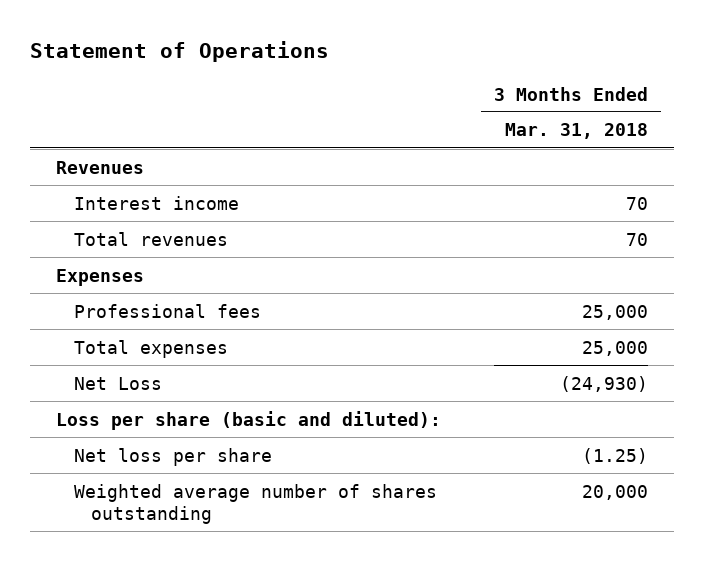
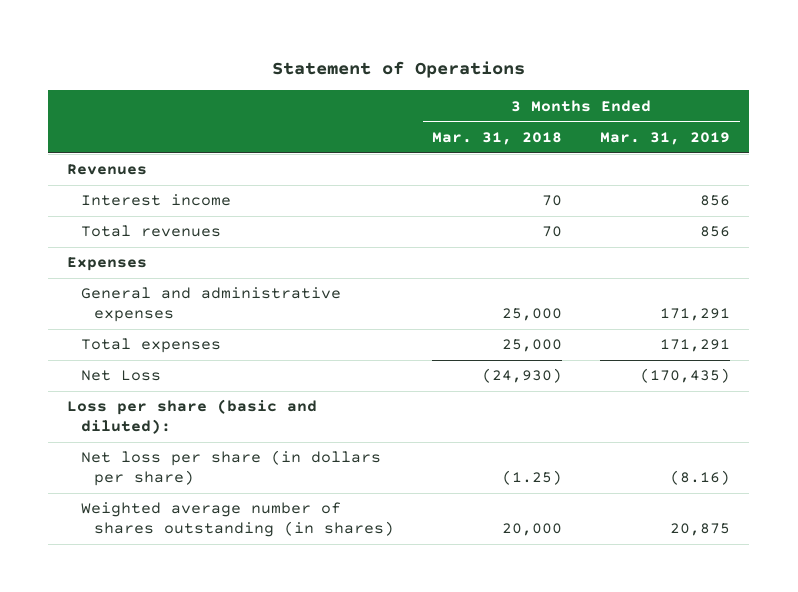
- | 3 Months Ended Mar. 31, 2018
+ | 3 Months Ended Mar. 31, 2018 | 3 Months Ended Mar. 31, 2019
- Professional fees | 25,000
+ General and administrative expenses | 25,000 | 171,291
- Net loss per share | (1.25)
- Weighted average number of shares outstanding | 20,000
+ Net loss per share (in dollars per share) | (1.25) | (8.16)
+ Weighted average number of shares outstanding (in shares) | 20,000 | 20,875

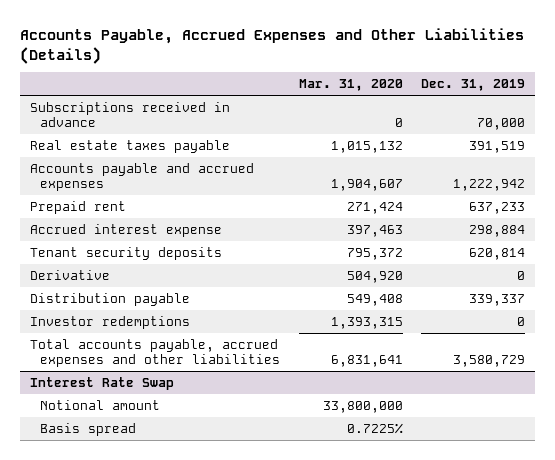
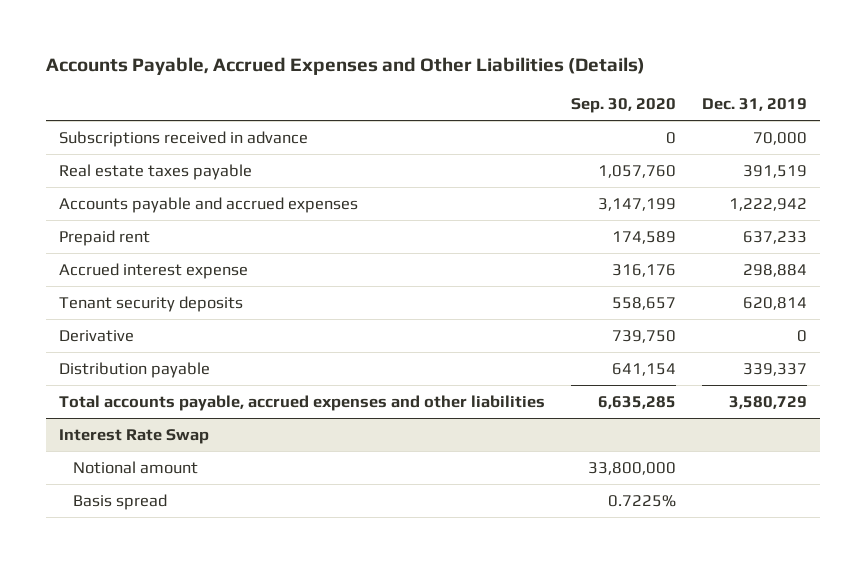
- | Mar. 31, 2020 | Dec. 31, 2019
+ | Sep. 30, 2020 | Dec. 31, 2019
- Investor redemptions | 1,393,315 | 0

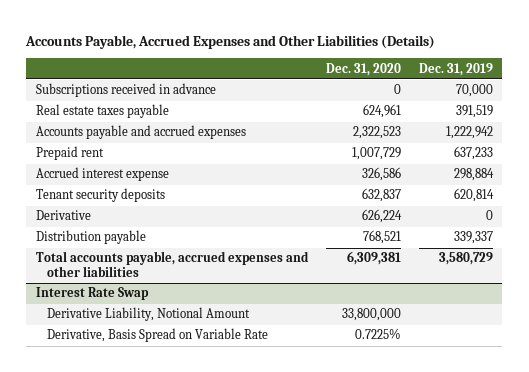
- | Sep. 30, 2020 | Dec. 31, 2019
+ | Dec. 31, 2020 | Dec. 31, 2019
@ Interest Rate Swap
- Notional amount | 33,800,000 |
- Basis spread | 0.7225% |
+ Derivative Liability, Notional Amount | 33,800,000 |
+ Derivative, Basis Spread on Variable Rate | 0.7225% |

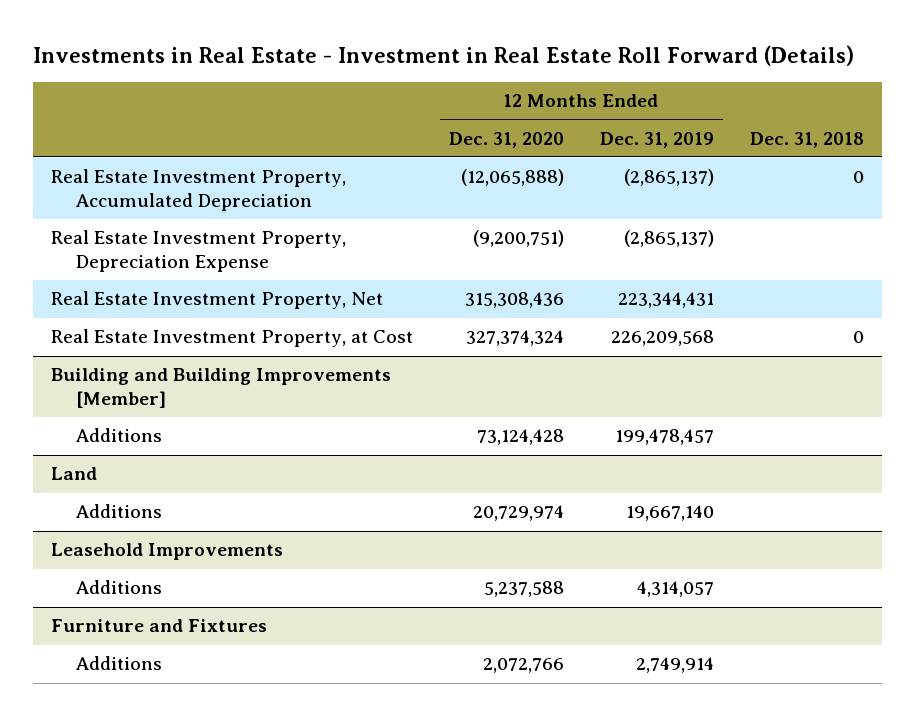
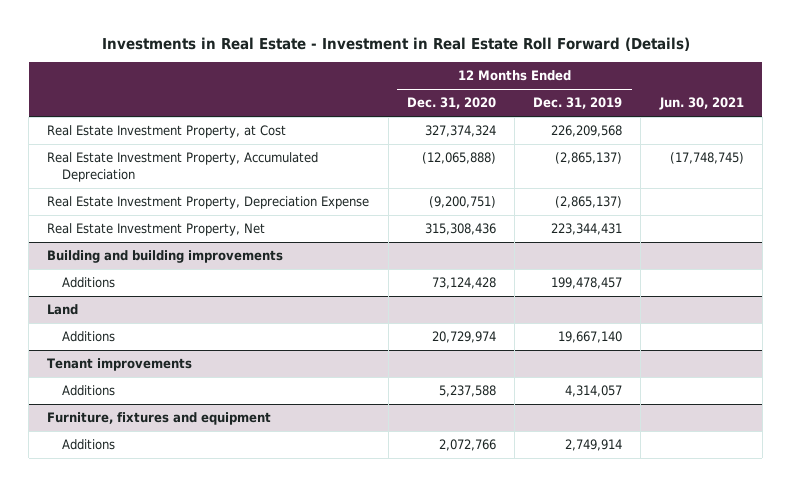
- | 12 Months Ended Dec. 31, 2020 | 12 Months Ended Dec. 31, 2019 | Dec. 31, 2018
+ | 12 Months Ended Dec. 31, 2020 | 12 Months Ended Dec. 31, 2019 | Jun. 30, 2021
moved up: Real Estate Investment Property, at Cost | 327,374,324 | 226,209,568 |
- Building and Building Improvements [Member]
+ Building and building improvements
- Leasehold Improvements
+ Tenant improvements
- Furniture and Fixtures
+ Furniture, fixtures and equipment

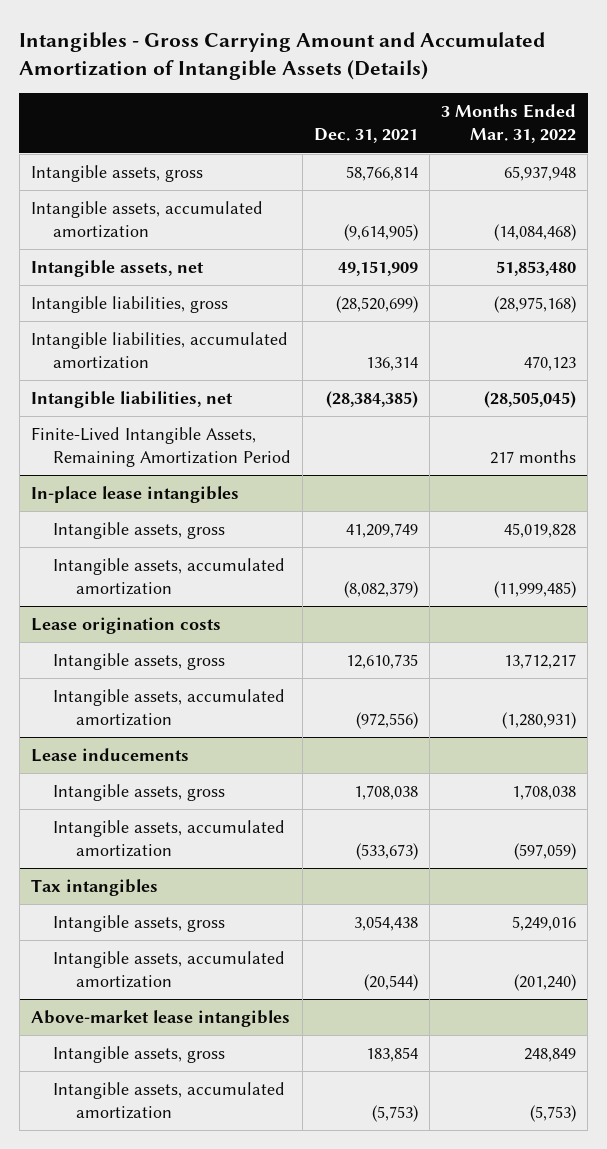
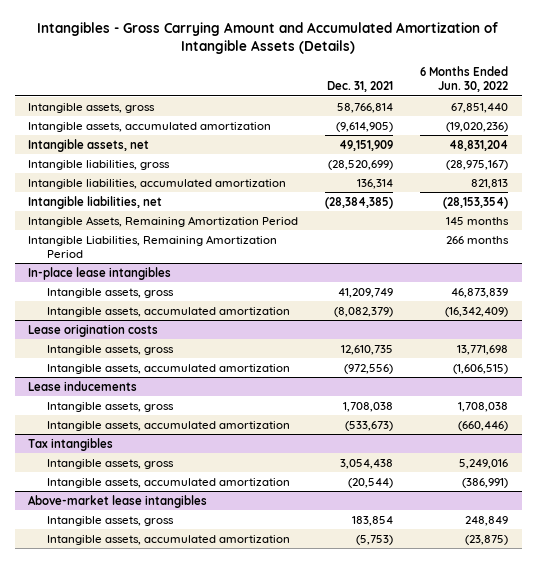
- | Dec. 31, 2021 | 3 Months Ended Mar. 31, 2022
+ | Dec. 31, 2021 | 6 Months Ended Jun. 30, 2022
- Finite-Lived Intangible Assets, Remaining Amortization Period | | 217 months
+ Intangible Assets, Remaining Amortization Period | | 145 months
+ Intangible Liabilities, Remaining Amortization Period | | 266 months

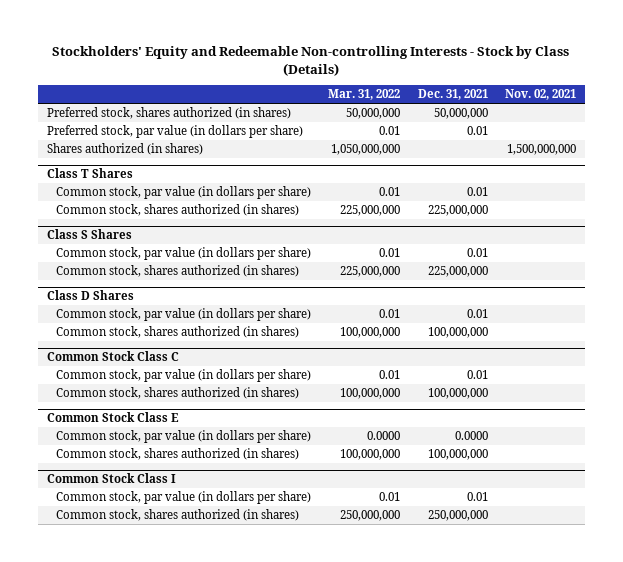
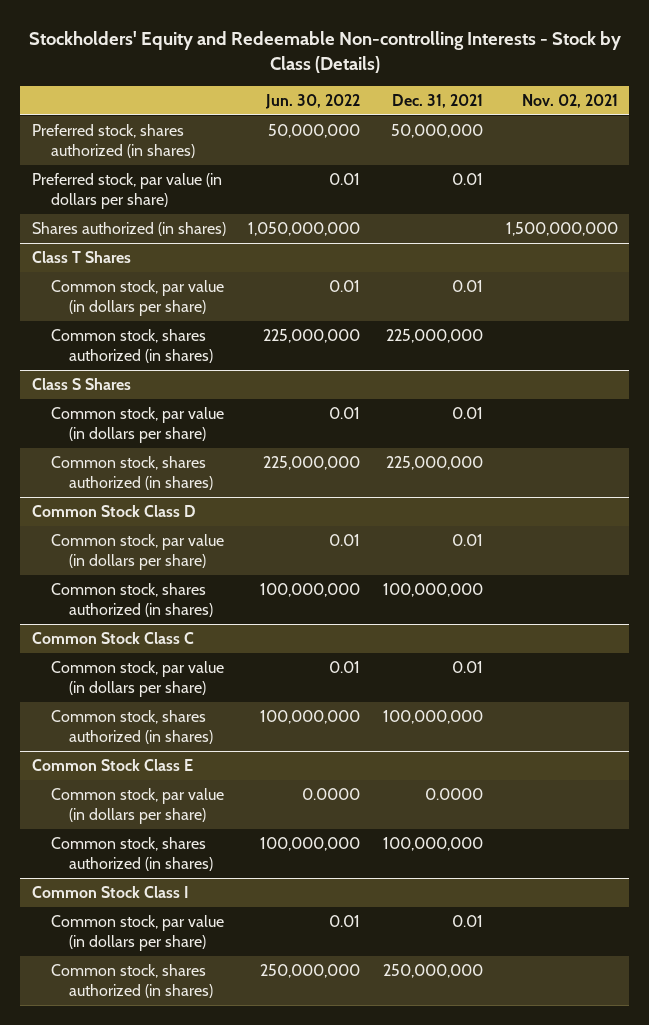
- | Mar. 31, 2022 | Dec. 31, 2021 | Nov. 02, 2021
+ | Jun. 30, 2022 | Dec. 31, 2021 | Nov. 02, 2021
- Class D Shares
+ Common Stock Class D

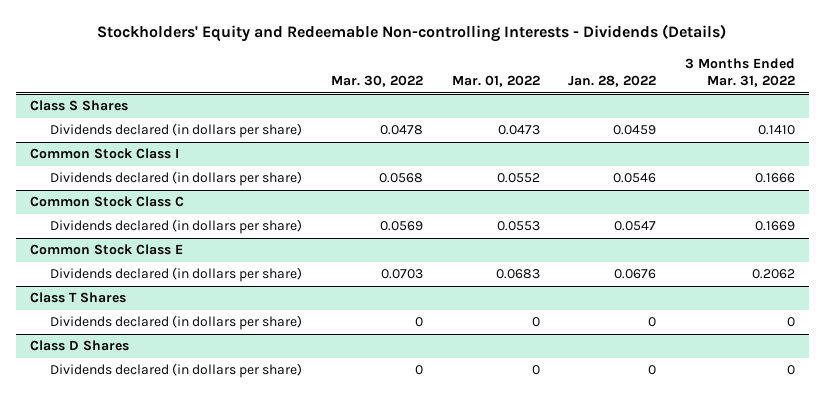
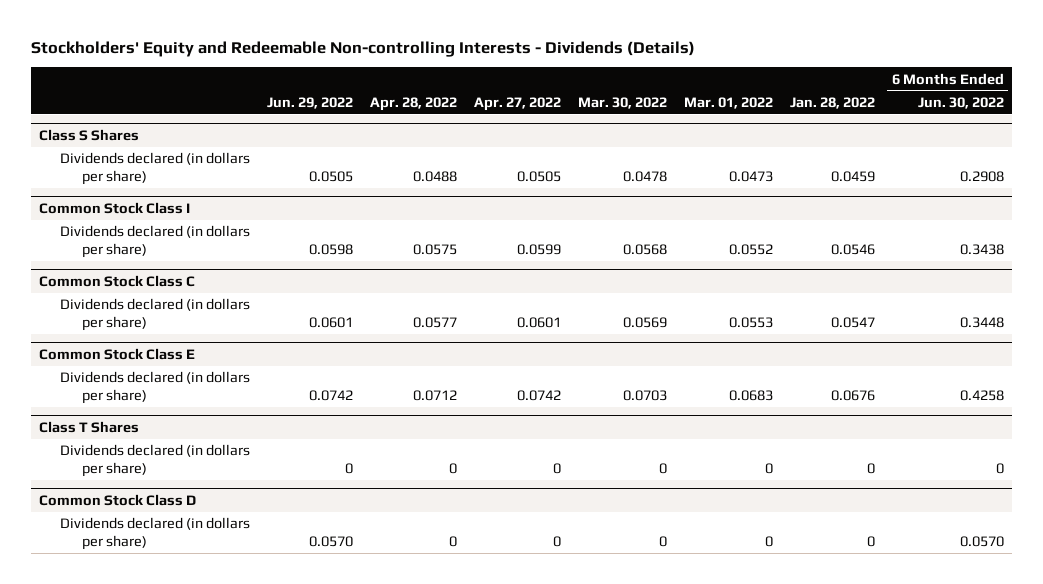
- | Mar. 30, 2022 | Mar. 01, 2022 | Jan. 28, 2022 | 3 Months Ended Mar. 31, 2022
+ | Jun. 29, 2022 | Apr. 28, 2022 | Apr. 27, 2022 | Mar. 30, 2022 | Mar. 01, 2022 | Jan. 28, 2022 | 6 Months Ended Jun. 30, 2022
- Class D Shares
+ Common Stock Class D

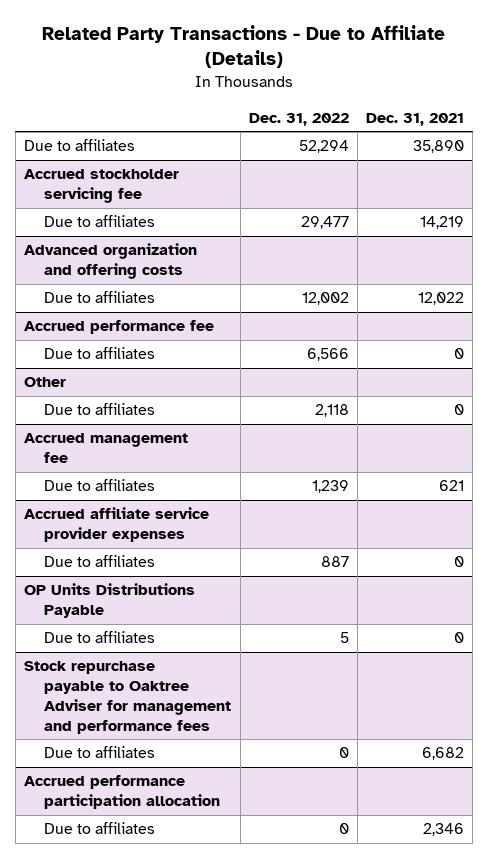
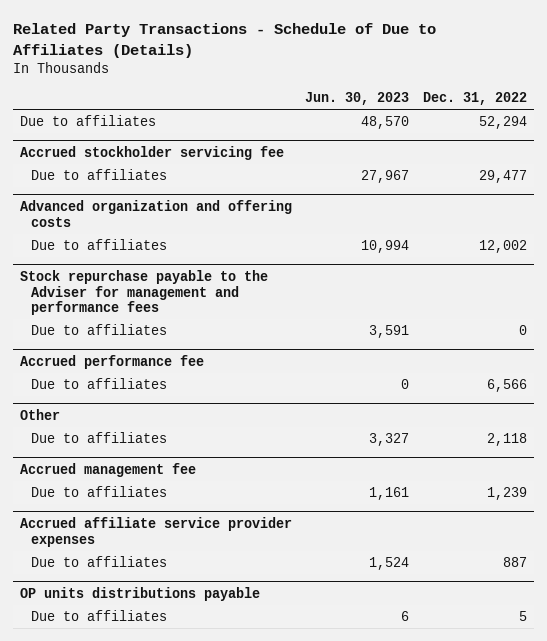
- Related Party Transactions - Due to Affiliate (Details)
+ Related Party Transactions - Schedule of Due to Affiliates (Details)
- | Dec. 31, 2022 | Dec. 31, 2021
+ | Jun. 30, 2023 | Dec. 31, 2022
+ Stock repurchase payable to the Adviser for management and performance fees
+ Due to affiliates | 3,591 | 0
- OP Units Distributions Payable
+ OP units distributions payable
- Stock repurchase payable to Oaktree Adviser for management and performance fees
- Due to affiliates | 0 | 6,682
- Accrued performance participation allocation
- Due to affiliates | 0 | 2,346

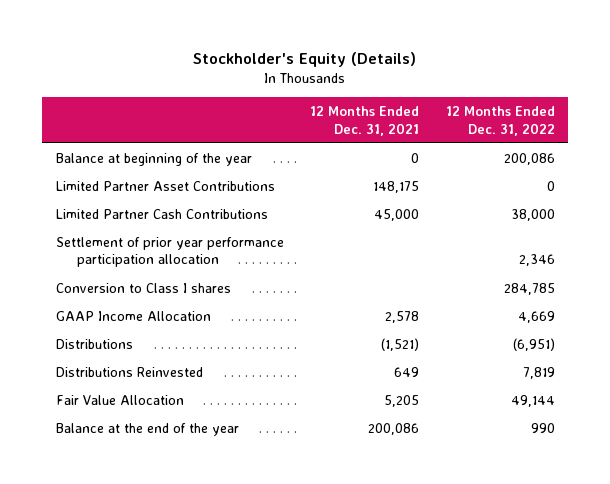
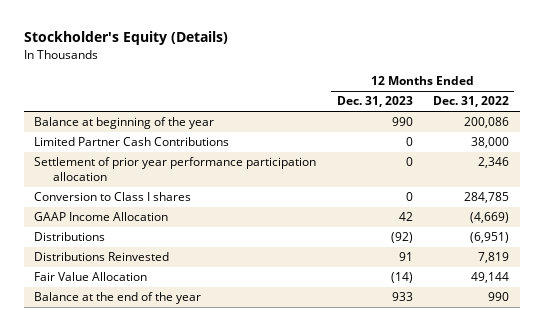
- | 12 Months Ended Dec. 31, 2021 | 12 Months Ended Dec. 31, 2022
+ | 12 Months Ended Dec. 31, 2023 | 12 Months Ended Dec. 31, 2022
- Limited Partner Asset Contributions | 148,175 | 0
- GAAP Income Allocation | 2,578 | 4,669
+ GAAP Income Allocation | 42 | (4,669)

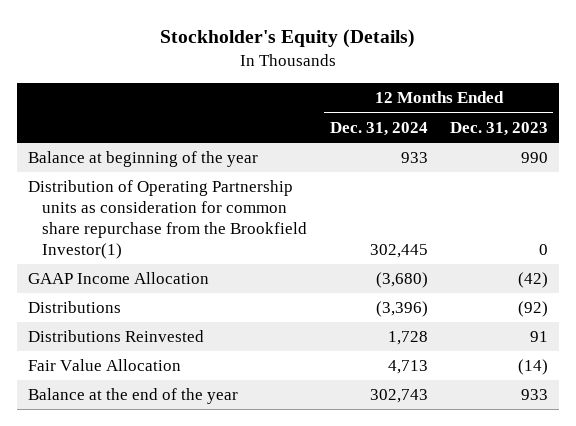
- | 12 Months Ended Dec. 31, 2023 | 12 Months Ended Dec. 31, 2022
+ | 12 Months Ended Dec. 31, 2024 | 12 Months Ended Dec. 31, 2023
- Limited Partner Cash Contributions | 0 | 38,000
- Settlement of prior year performance participation allocation | 0 | 2,346
- Conversion to Class I shares | 0 | 284,785
- GAAP Income Allocation | 42 | (4,669)
+ Distribution of Operating Partnership units as consideration for common share repurchase from the Brookfield Investor(1) | 302,445 | 0
+ GAAP Income Allocation | (3,680) | (42)

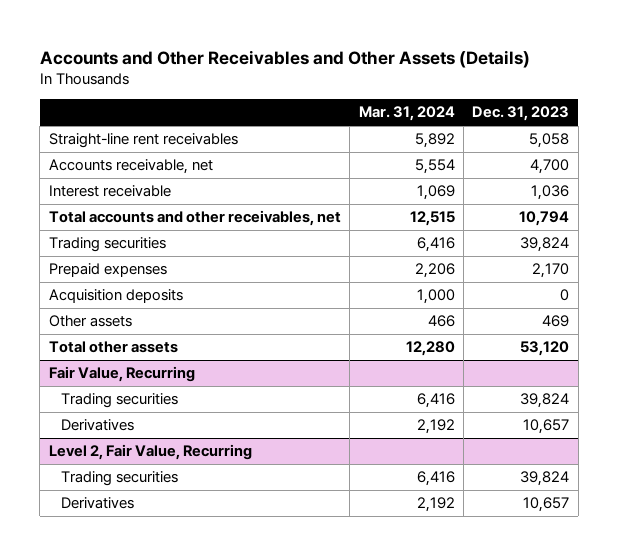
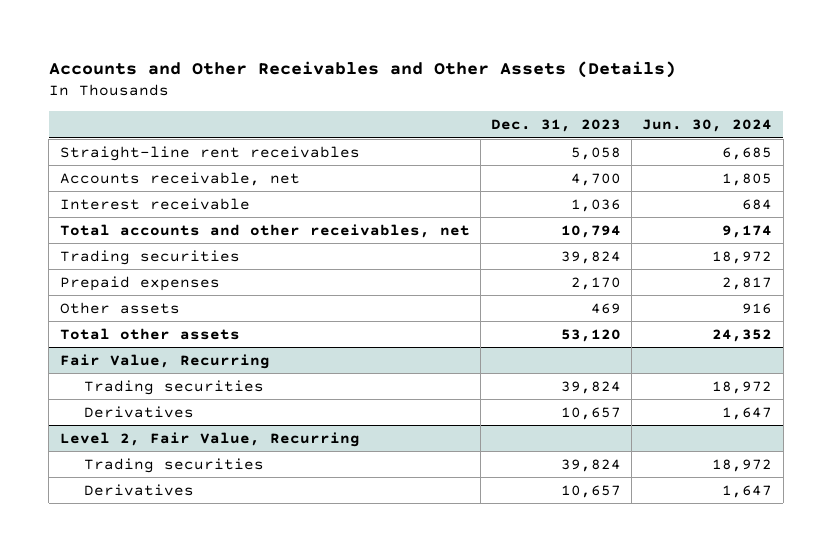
- | Mar. 31, 2024 | Dec. 31, 2023
+ | Dec. 31, 2023 | Jun. 30, 2024
- Acquisition deposits | 1,000 | 0

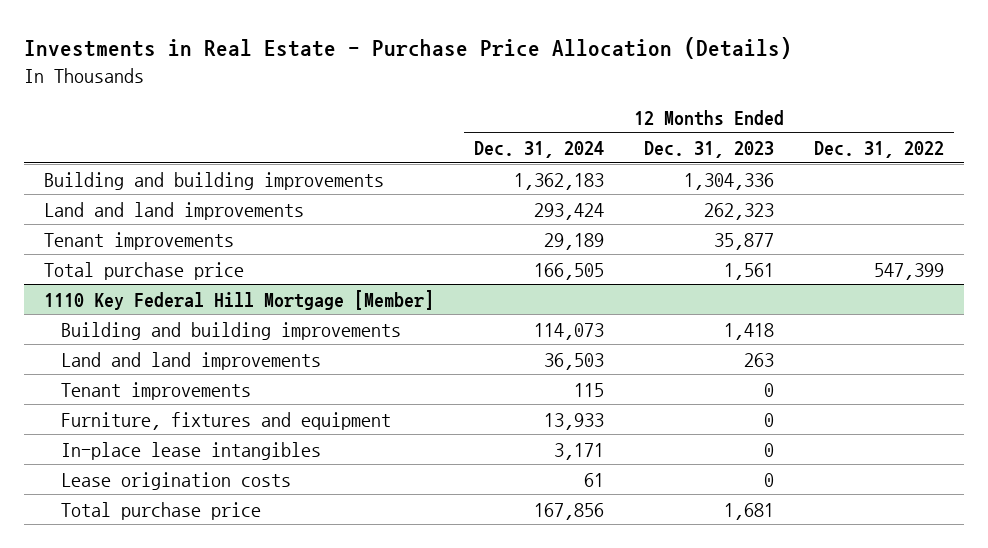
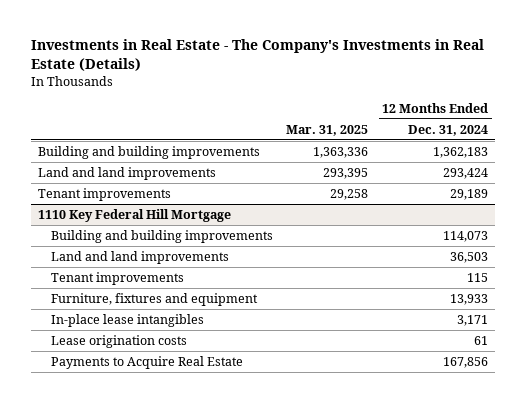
- Investments in Real Estate - Purchase Price Allocation (Details)
+ Investments in Real Estate - The Company's Investments in Real Estate (Details)
- | 12 Months Ended Dec. 31, 2024 | 12 Months Ended Dec. 31, 2023 | 12 Months Ended Dec. 31, 2022
+ | Mar. 31, 2025 | 12 Months Ended Dec. 31, 2024
- Total purchase price | 166,505 | 1,561 | 547,399
- 1110 Key Federal Hill Mortgage [Member]
+ 1110 Key Federal Hill Mortgage
- Total purchase price | 167,856 | 1,681 |
+ Payments to Acquire Real Estate | | 167,856

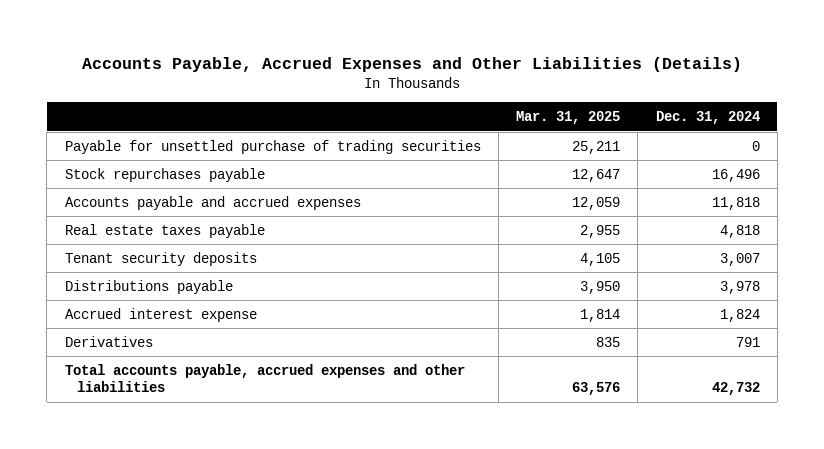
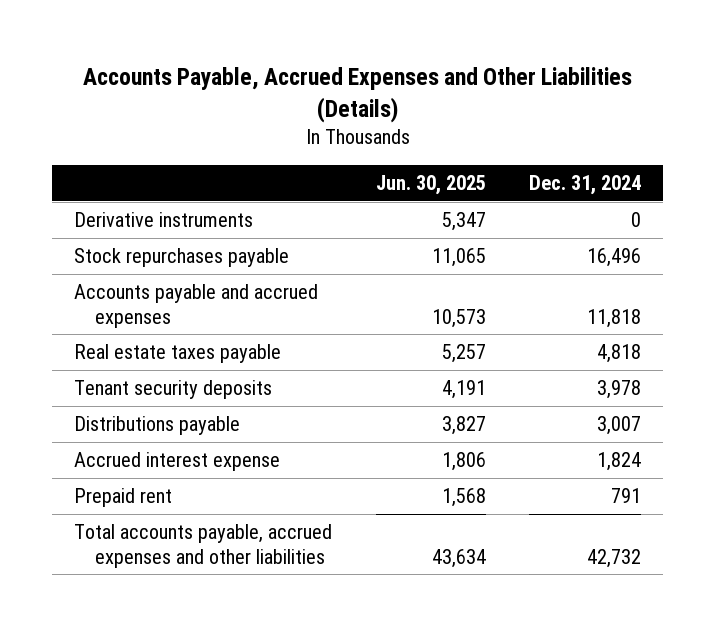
- | Mar. 31, 2025 | Dec. 31, 2024
+ | Jun. 30, 2025 | Dec. 31, 2024
- Payable for unsettled purchase of trading securities | 25,211 | 0
+ Derivative instruments | 5,347 | 0
- Tenant security deposits | 4,105 | 3,007
- Distributions payable | 3,950 | 3,978
+ Tenant security deposits | 4,191 | 3,978
+ Distributions payable | 3,827 | 3,007
- Derivatives | 835 | 791
+ Prepaid rent | 1,568 | 791

